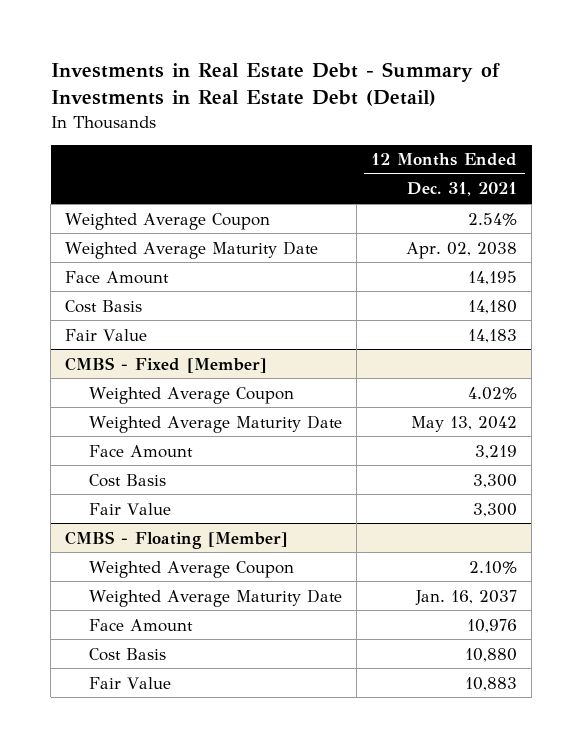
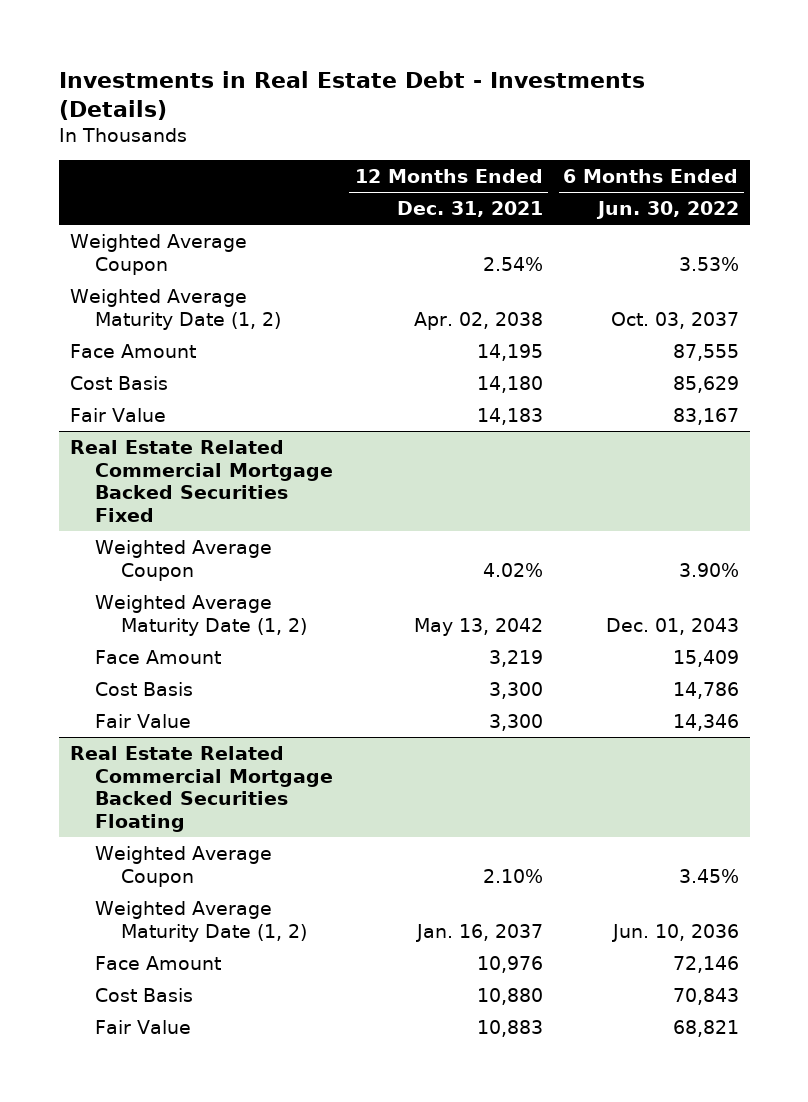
- Investments in Real Estate Debt - Summary of Investments in Real Estate Debt (Detail)
+ Investments in Real Estate Debt - Investments (Details)
- | 12 Months Ended Dec. 31, 2021
+ | 12 Months Ended Dec. 31, 2021 | 6 Months Ended Jun. 30, 2022
- Weighted Average Maturity Date | Apr. 02, 2038
+ Weighted Average Maturity Date (1, 2) | Apr. 02, 2038 | Oct. 03, 2037
- CMBS - Fixed [Member]
+ Real Estate Related Commercial Mortgage Backed Securities Fixed
- Weighted Average Maturity Date | May 13, 2042
+ Weighted Average Maturity Date (1, 2) | May 13, 2042 | Dec. 01, 2043
- CMBS - Floating [Member]
+ Real Estate Related Commercial Mortgage Backed Securities Floating
- Weighted Average Maturity Date | Jan. 16, 2037
+ Weighted Average Maturity Date (1, 2) | Jan. 16, 2037 | Jun. 10, 2036

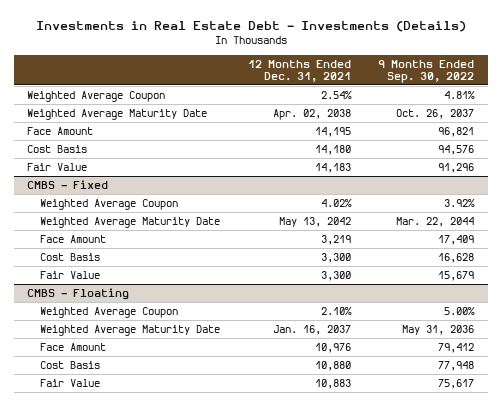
- | 12 Months Ended Dec. 31, 2021 | 6 Months Ended Jun. 30, 2022
+ | 12 Months Ended Dec. 31, 2021 | 9 Months Ended Sep. 30, 2022
- Weighted Average Maturity Date (1, 2) | Apr. 02, 2038 | Oct. 03, 2037
+ Weighted Average Maturity Date | Apr. 02, 2038 | Oct. 26, 2037
- Real Estate Related Commercial Mortgage Backed Securities Fixed
+ CMBS - Fixed
- Weighted Average Maturity Date (1, 2) | May 13, 2042 | Dec. 01, 2043
+ Weighted Average Maturity Date | May 13, 2042 | Mar. 22, 2044
- Real Estate Related Commercial Mortgage Backed Securities Floating
+ CMBS - Floating
- Weighted Average Maturity Date (1, 2) | Jan. 16, 2037 | Jun. 10, 2036
+ Weighted Average Maturity Date | Jan. 16, 2037 | May 31, 2036

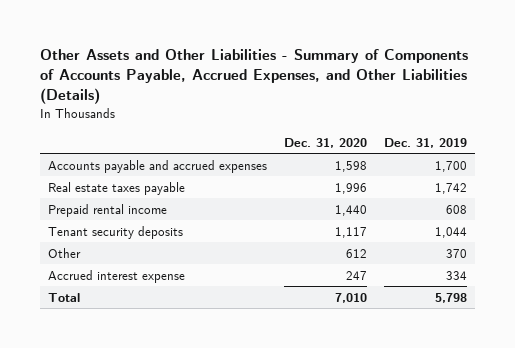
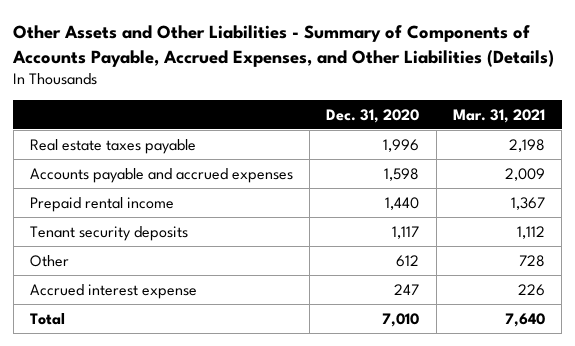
- | Dec. 31, 2020 | Dec. 31, 2019
+ | Dec. 31, 2020 | Mar. 31, 2021
moved down: Accounts payable and accrued expenses | 1,598 | 2,009

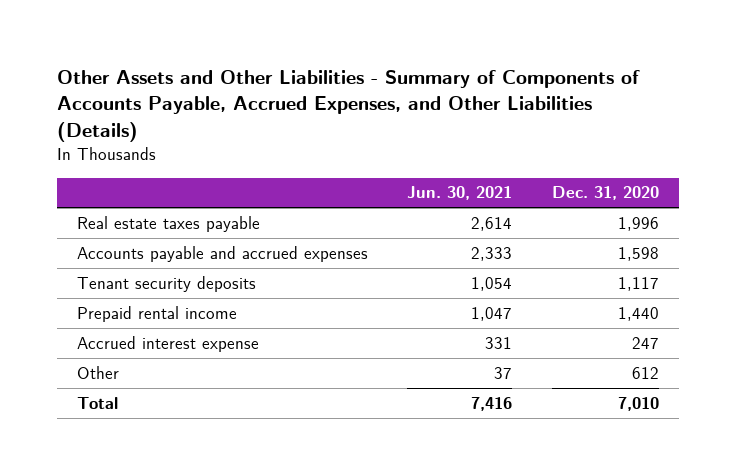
- | Dec. 31, 2020 | Mar. 31, 2021
+ | Jun. 30, 2021 | Dec. 31, 2020
moved down: Prepaid rental income | 1,047 | 1,440
moved down: Other | 37 | 612

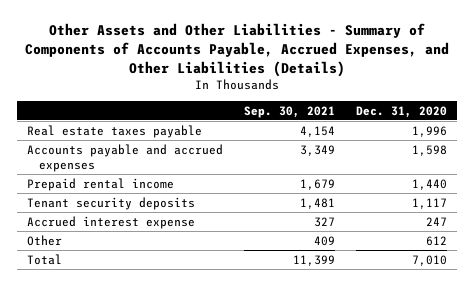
- | Jun. 30, 2021 | Dec. 31, 2020
+ | Sep. 30, 2021 | Dec. 31, 2020
moved down: Tenant security deposits | 1,481 | 1,117

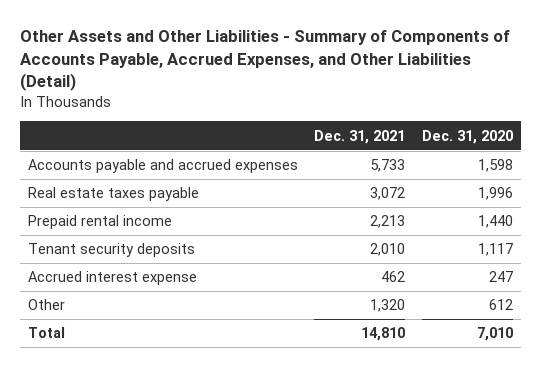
- Other Assets and Other Liabilities - Summary of Components of Accounts Payable, Accrued Expenses, and Other Liabilities (Details)
+ Other Assets and Other Liabilities - Summary of Components of Accounts Payable, Accrued Expenses, and Other Liabilities (Detail)
- | Sep. 30, 2021 | Dec. 31, 2020
+ | Dec. 31, 2021 | Dec. 31, 2020
moved down: Real estate taxes payable | 3,072 | 1,996

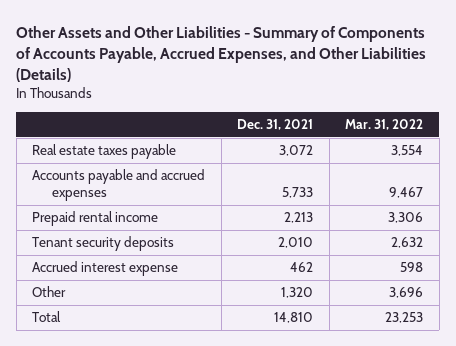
- Other Assets and Other Liabilities - Summary of Components of Accounts Payable, Accrued Expenses, and Other Liabilities (Detail)
+ Other Assets and Other Liabilities - Summary of Components of Accounts Payable, Accrued Expenses, and Other Liabilities (Details)
- | Dec. 31, 2021 | Dec. 31, 2020
+ | Dec. 31, 2021 | Mar. 31, 2022
moved down: Accounts payable and accrued expenses | 5,733 | 9,467

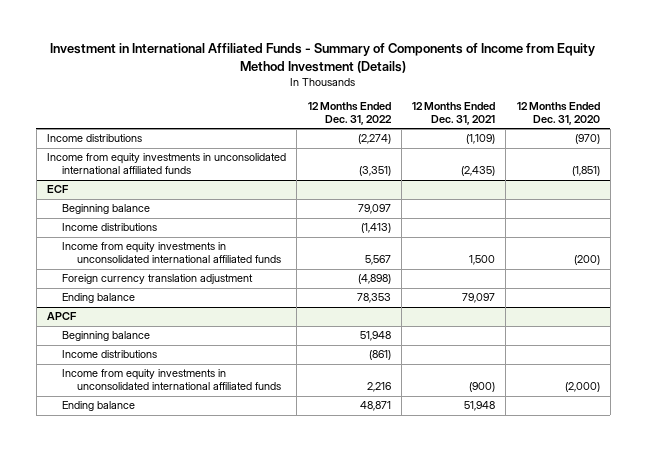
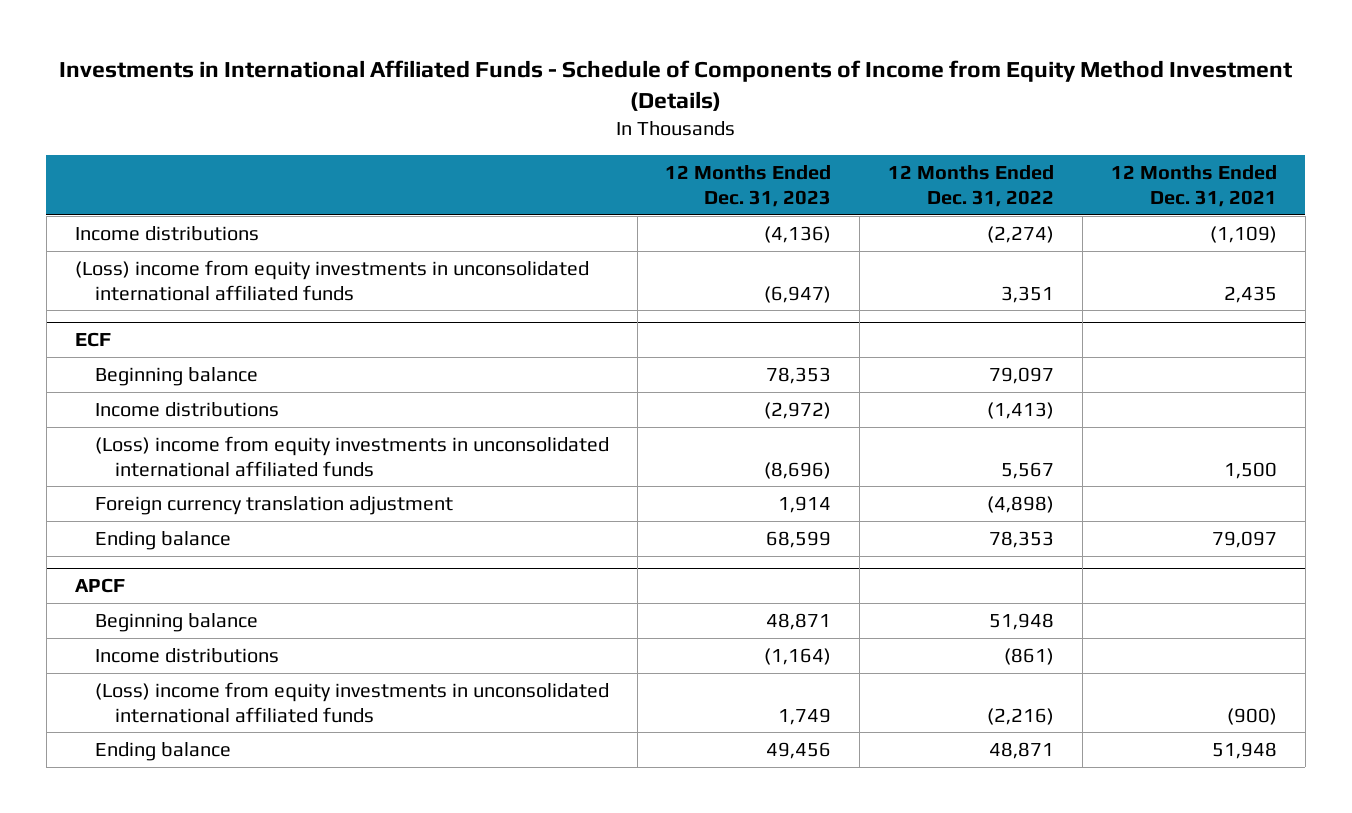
- Investment in International Affiliated Funds - Summary of Components of Income from Equity Method Investment (Details)
+ Investments in International Affiliated Funds - Schedule of Components of Income from Equity Method Investment (Details)
- | 12 Months Ended Dec. 31, 2022 | 12 Months Ended Dec. 31, 2021 | 12 Months Ended Dec. 31, 2020
+ | 12 Months Ended Dec. 31, 2023 | 12 Months Ended Dec. 31, 2022 | 12 Months Ended Dec. 31, 2021
- Income from equity investments in unconsolidated international affiliated funds | (3,351) | (2,435) | (1,851)
+ (Loss) income from equity investments in unconsolidated international affiliated funds | (6,947) | 3,351 | 2,435
@ ECF
- Income from equity investments in unconsolidated international affiliated funds | 5,567 | 1,500 | (200)
+ (Loss) income from equity investments in unconsolidated international affiliated funds | (8,696) | 5,567 | 1,500
@ APCF
- Income from equity investments in unconsolidated international affiliated funds | 2,216 | (900) | (2,000)
+ (Loss) income from equity investments in unconsolidated international affiliated funds | 1,749 | (2,216) | (900)

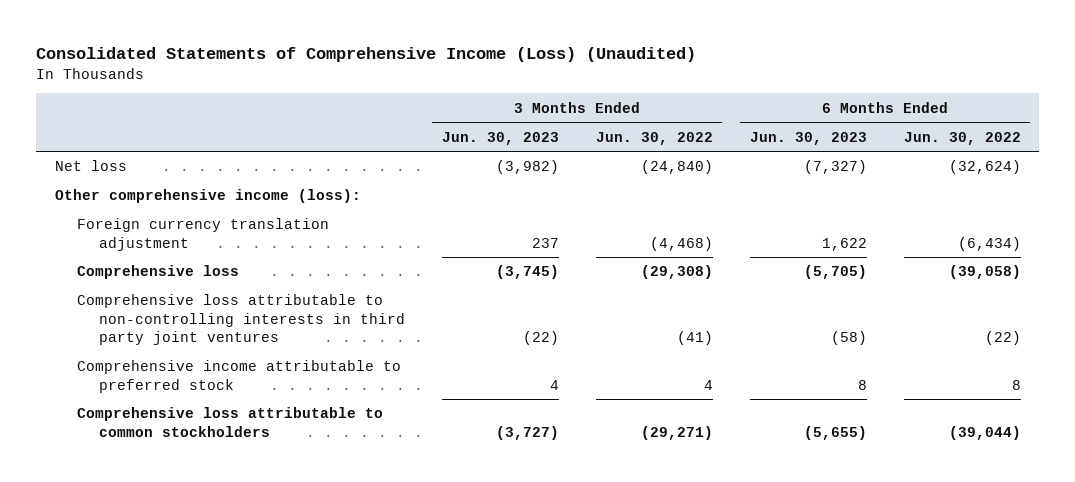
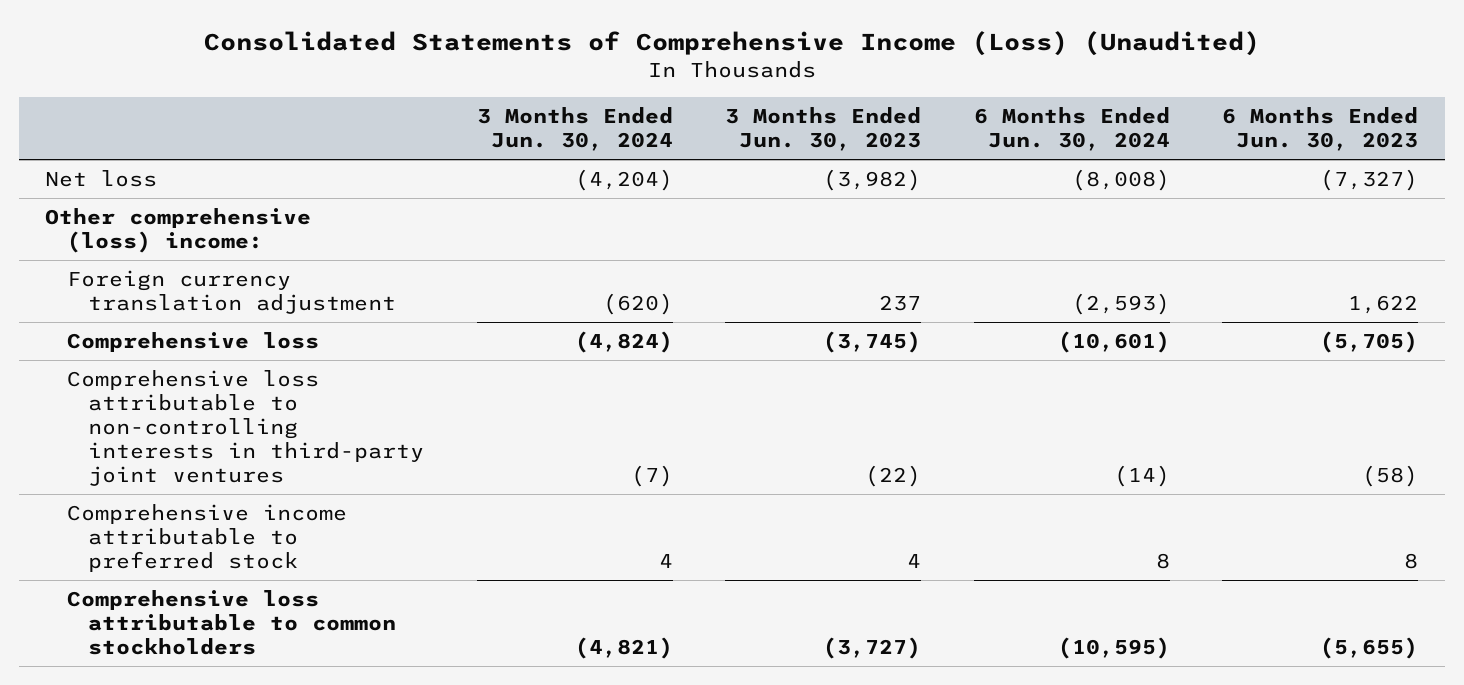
- | 3 Months Ended Jun. 30, 2023 | 3 Months Ended Jun. 30, 2022 | 6 Months Ended Jun. 30, 2023 | 6 Months Ended Jun. 30, 2022
+ | 3 Months Ended Jun. 30, 2024 | 3 Months Ended Jun. 30, 2023 | 6 Months Ended Jun. 30, 2024 | 6 Months Ended Jun. 30, 2023
- Other comprehensive income (loss):
+ Other comprehensive (loss) income:
- Comprehensive loss attributable to non-controlling interests in third party joint ventures | (22) | (41) | (58) | (22)
+ Comprehensive loss attributable to non-controlling interests in third-party joint ventures | (7) | (22) | (14) | (58)

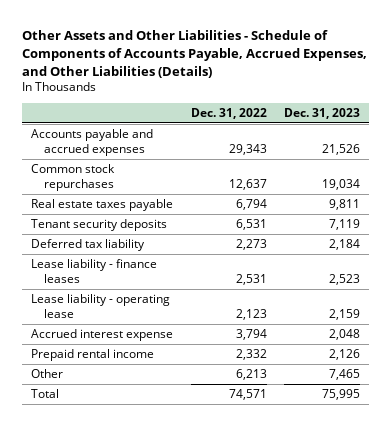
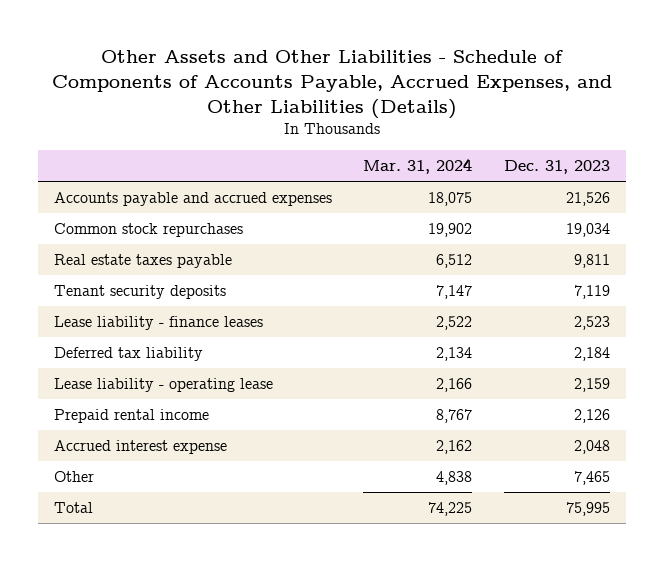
- | Dec. 31, 2022 | Dec. 31, 2023
+ | Mar. 31, 2024 | Dec. 31, 2023
moved down: Deferred tax liability | 2,134 | 2,184
moved down: Accrued interest expense | 2,162 | 2,048

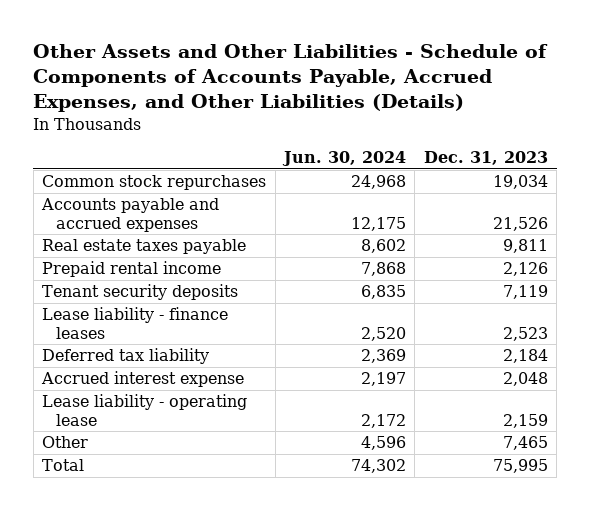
- | Mar. 31, 2024 | Dec. 31, 2023
+ | Jun. 30, 2024 | Dec. 31, 2023
moved down: Accounts payable and accrued expenses | 12,175 | 21,526
moved up: Prepaid rental income | 7,868 | 2,126
moved down: Lease liability - operating lease | 2,172 | 2,159

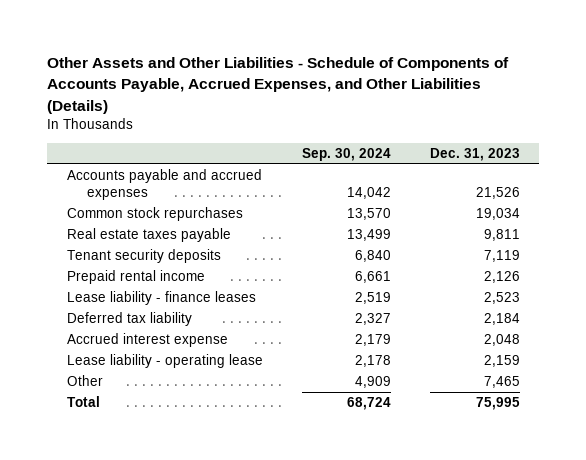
- | Jun. 30, 2024 | Dec. 31, 2023
+ | Sep. 30, 2024 | Dec. 31, 2023
moved down: Common stock repurchases | 13,570 | 19,034
moved down: Prepaid rental income | 6,661 | 2,126

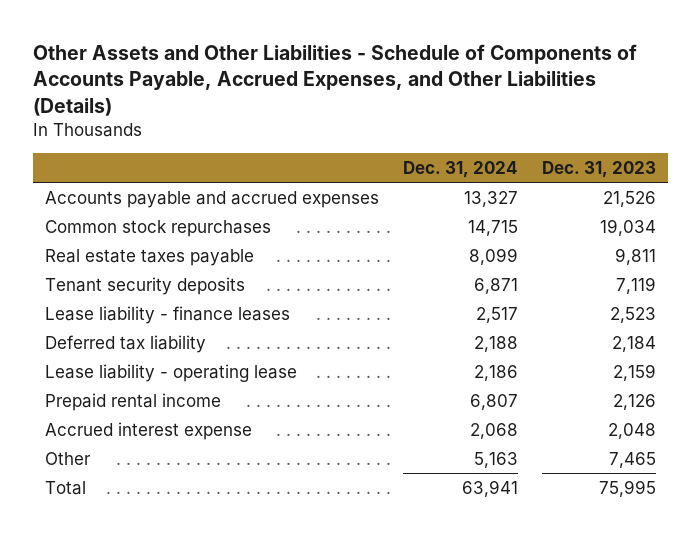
- | Sep. 30, 2024 | Dec. 31, 2023
+ | Dec. 31, 2024 | Dec. 31, 2023
moved down: Prepaid rental income | 6,807 | 2,126
moved down: Accrued interest expense | 2,068 | 2,048

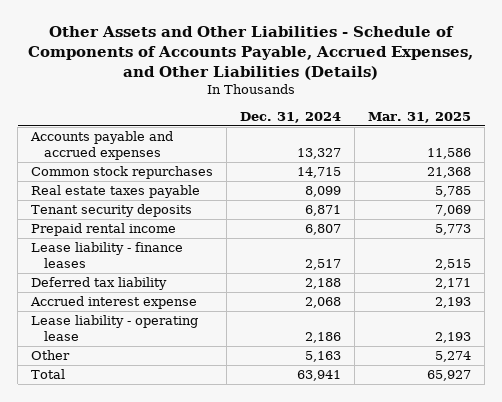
- | Dec. 31, 2024 | Dec. 31, 2023
+ | Dec. 31, 2024 | Mar. 31, 2025
moved up: Prepaid rental income | 6,807 | 5,773
moved down: Lease liability - operating lease | 2,186 | 2,193

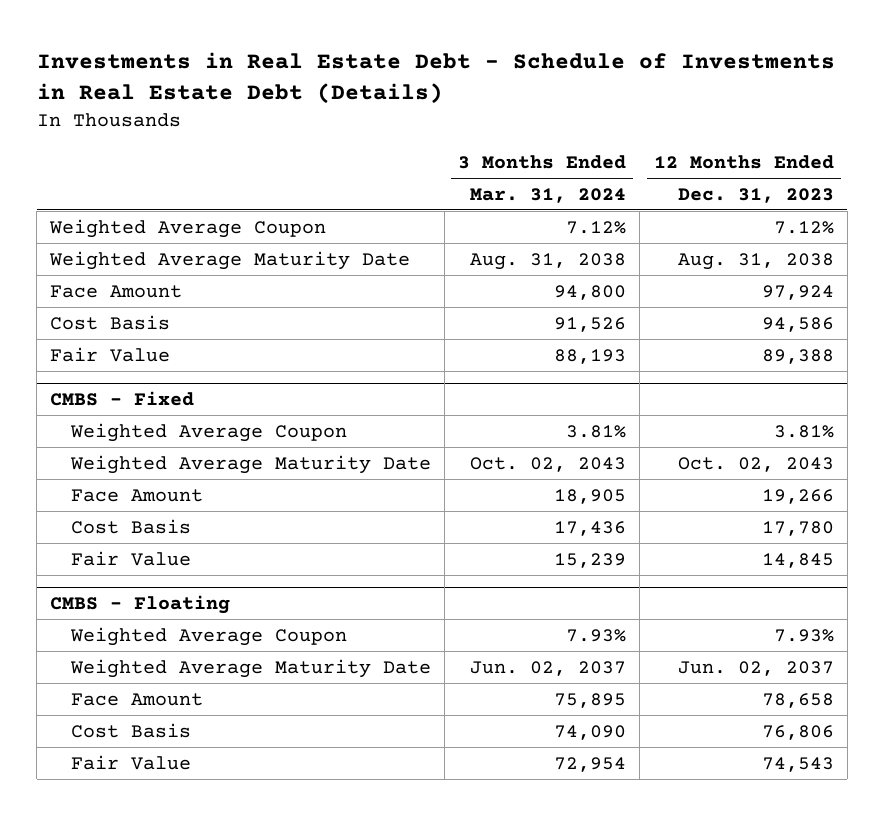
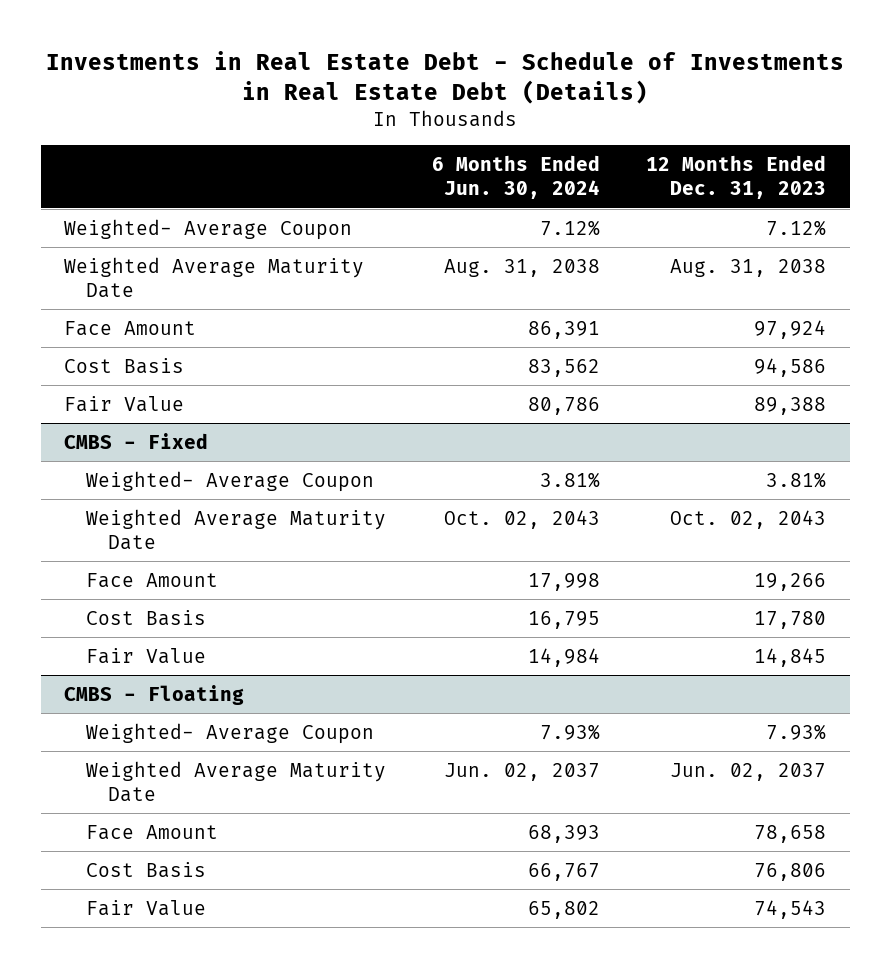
- | 3 Months Ended Mar. 31, 2024 | 12 Months Ended Dec. 31, 2023
+ | 6 Months Ended Jun. 30, 2024 | 12 Months Ended Dec. 31, 2023
- Weighted Average Coupon | 7.12% | 7.12%
+ Weighted- Average Coupon | 7.12% | 7.12%
@ CMBS - Fixed
- Weighted Average Coupon | 3.81% | 3.81%
+ Weighted- Average Coupon | 3.81% | 3.81%
@ CMBS - Floating
- Weighted Average Coupon | 7.93% | 7.93%
+ Weighted- Average Coupon | 7.93% | 7.93%

